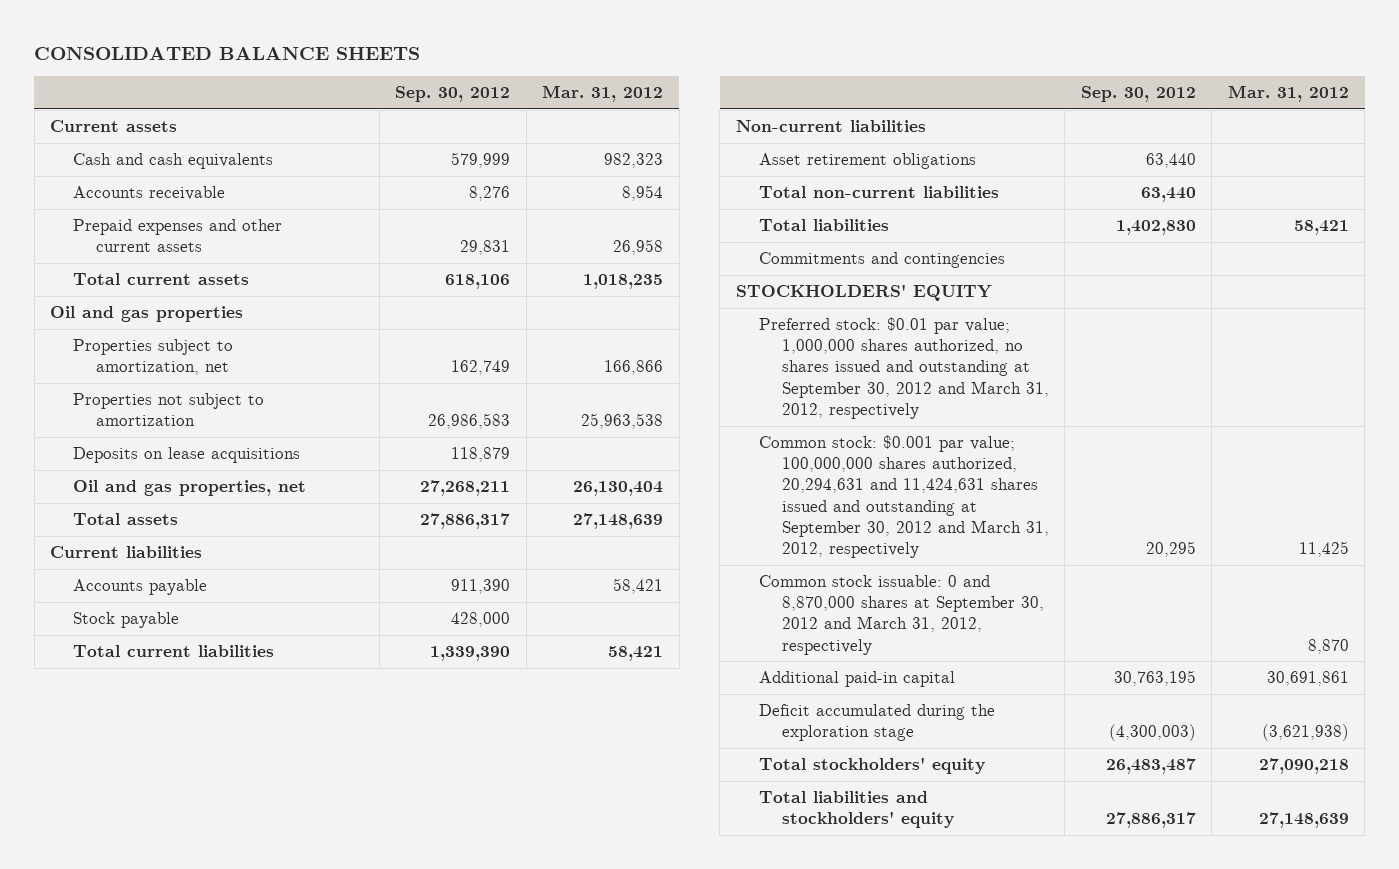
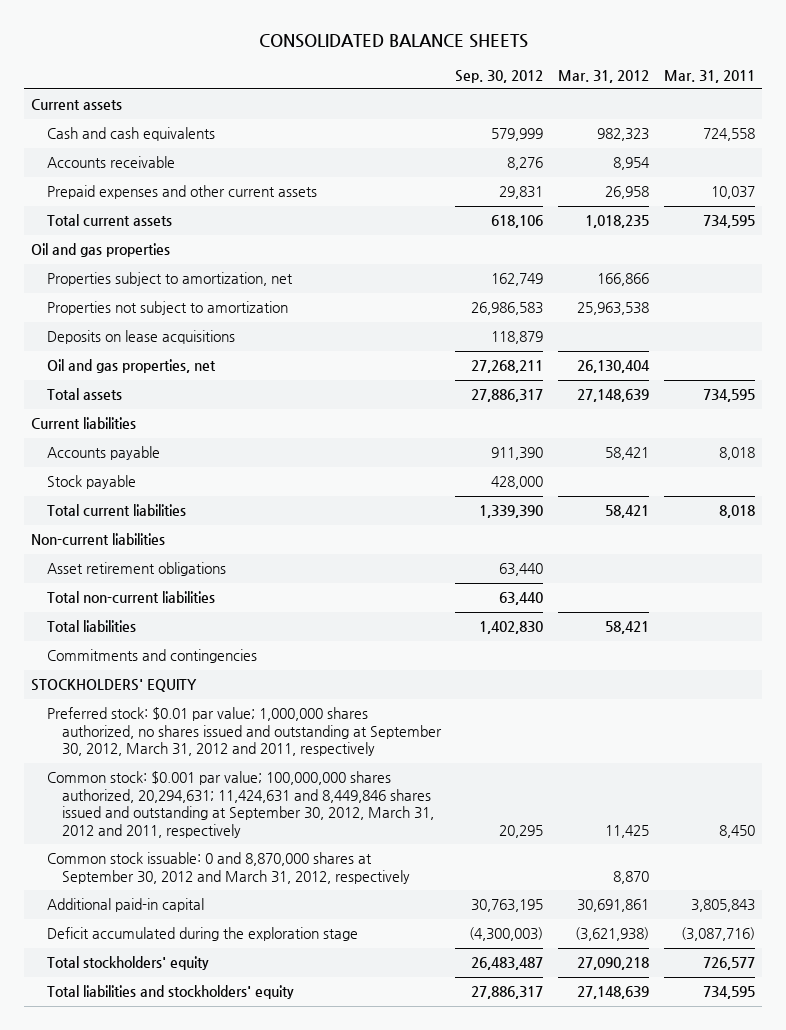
- | Sep. 30, 2012 | Mar. 31, 2012
+ | Sep. 30, 2012 | Mar. 31, 2012 | Mar. 31, 2011
- Preferred stock: $0.01 par value; 1,000,000 shares authorized, no shares issued and outstanding at September 30, 2012 and March 31, 2012, respectively
- Common stock: $0.001 par value; 100,000,000 shares authorized, 20,294,631 and 11,424,631 shares issued and outstanding at September 30, 2012 and March 31, 2012, respectively | 20,295 | 11,425
+ Preferred stock: $0.01 par value; 1,000,000 shares authorized, no shares issued and outstanding at September 30, 2012, March 31, 2012 and 2011, respectively
+ Common stock: $0.001 par value; 100,000,000 shares authorized, 20,294,631; 11,424,631 and 8,449,846 shares issued and outstanding at September 30, 2012, March 31, 2012 and 2011, respectively | 20,295 | 11,425 | 8,450

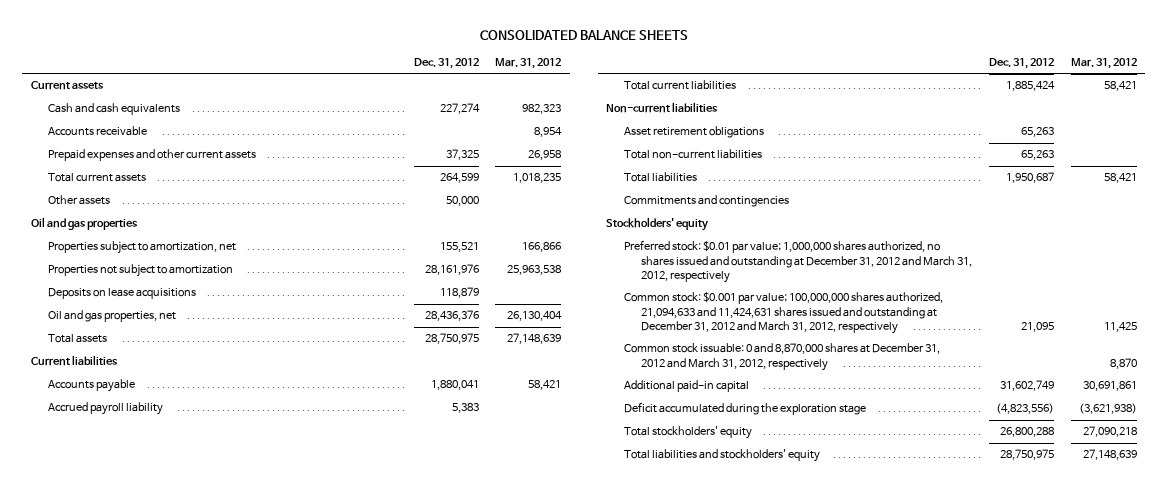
- | Sep. 30, 2012 | Mar. 31, 2012 | Mar. 31, 2011
+ | Dec. 31, 2012 | Mar. 31, 2012
+ Other assets | 50,000 |
- Stock payable | 428,000 | |
+ Accrued payroll liability | 5,383 |
- STOCKHOLDERS' EQUITY
- Preferred stock: $0.01 par value; 1,000,000 shares authorized, no shares issued and outstanding at September 30, 2012, March 31, 2012 and 2011, respectively
- Common stock: $0.001 par value; 100,000,000 shares authorized, 20,294,631; 11,424,631 and 8,449,846 shares issued and outstanding at September 30, 2012, March 31, 2012 and 2011, respectively | 20,295 | 11,425 | 8,450
- Common stock issuable: 0 and 8,870,000 shares at September 30, 2012 and March 31, 2012, respectively | | 8,870 |
+ Stockholders' equity
+ Preferred stock: $0.01 par value; 1,000,000 shares authorized, no shares issued and outstanding at December 31, 2012 and March 31, 2012, respectively
+ Common stock: $0.001 par value; 100,000,000 shares authorized, 21,094,633 and 11,424,631 shares issued and outstanding at December 31, 2012 and March 31, 2012, respectively | 21,095 | 11,425
+ Common stock issuable: 0 and 8,870,000 shares at December 31, 2012 and March 31, 2012, respectively | | 8,870

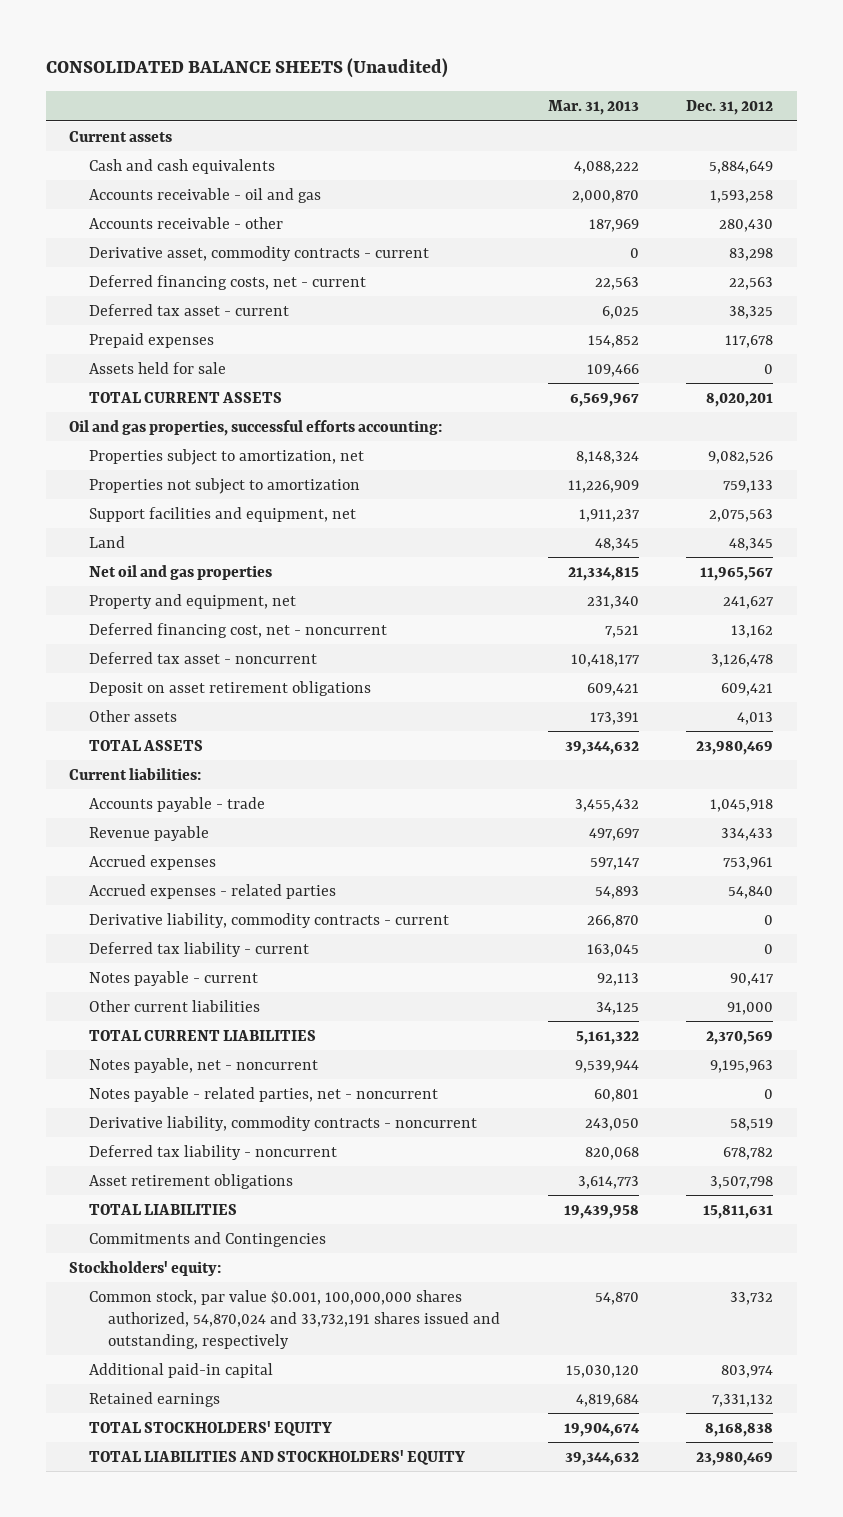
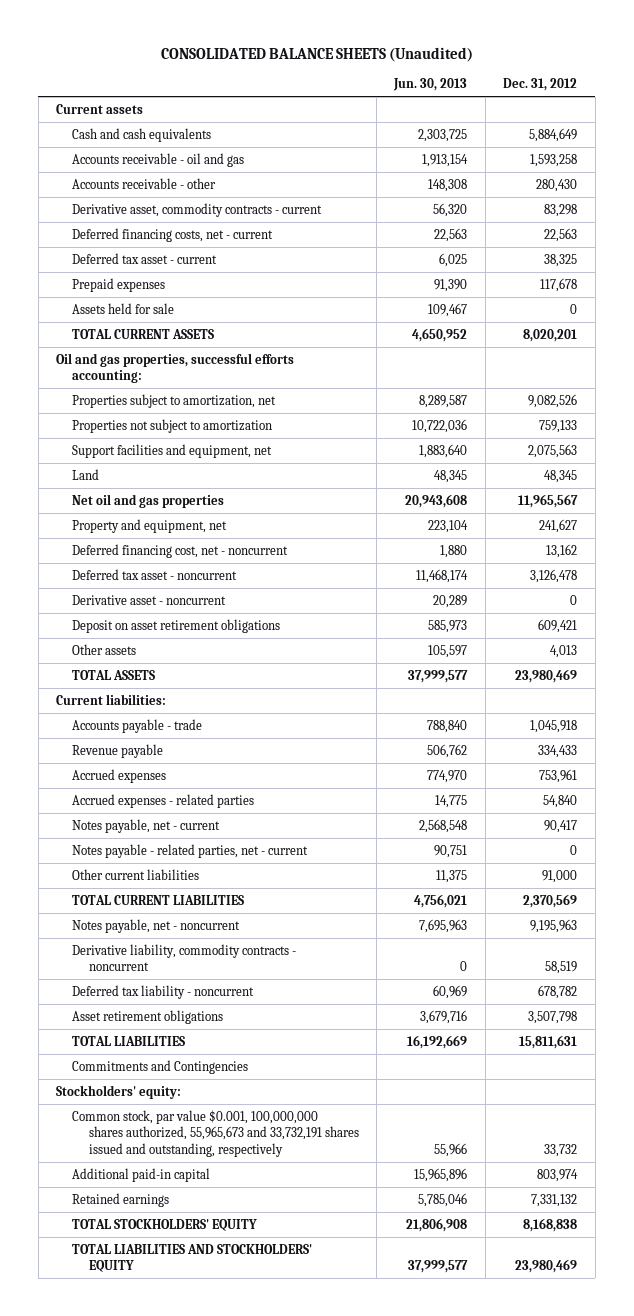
- | Mar. 31, 2013 | Dec. 31, 2012
+ | Jun. 30, 2013 | Dec. 31, 2012
+ Derivative asset - noncurrent | 20,289 | 0
- Derivative liability, commodity contracts - current | 266,870 | 0
- Deferred tax liability - current | 163,045 | 0
- Notes payable - current | 92,113 | 90,417
+ Notes payable, net - current | 2,568,548 | 90,417
+ Notes payable - related parties, net - current | 90,751 | 0
- Notes payable - related parties, net - noncurrent | 60,801 | 0
- Common stock, par value $0.001, 100,000,000 shares authorized, 54,870,024 and 33,732,191 shares issued and outstanding, respectively | 54,870 | 33,732
+ Common stock, par value $0.001, 100,000,000 shares authorized, 55,965,673 and 33,732,191 shares issued and outstanding, respectively | 55,966 | 33,732

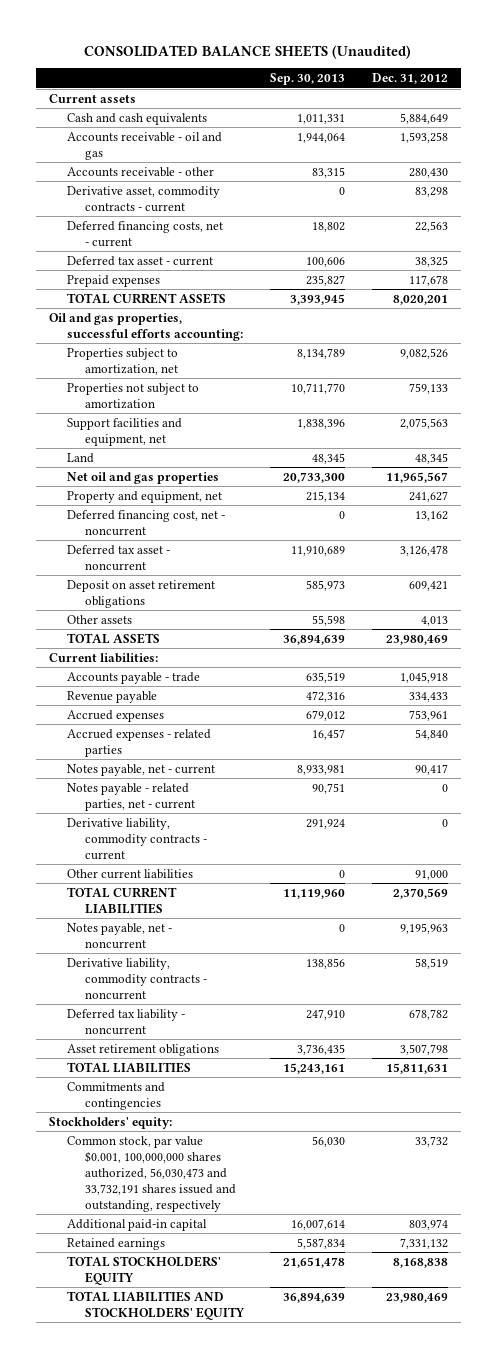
- | Jun. 30, 2013 | Dec. 31, 2012
+ | Sep. 30, 2013 | Dec. 31, 2012
- Assets held for sale | 109,467 | 0
- Derivative asset - noncurrent | 20,289 | 0
+ Derivative liability, commodity contracts - current | 291,924 | 0
- Commitments and Contingencies
+ Commitments and contingencies
- Common stock, par value $0.001, 100,000,000 shares authorized, 55,965,673 and 33,732,191 shares issued and outstanding, respectively | 55,966 | 33,732
+ Common stock, par value $0.001, 100,000,000 shares authorized, 56,030,473 and 33,732,191 shares issued and outstanding, respectively | 56,030 | 33,732

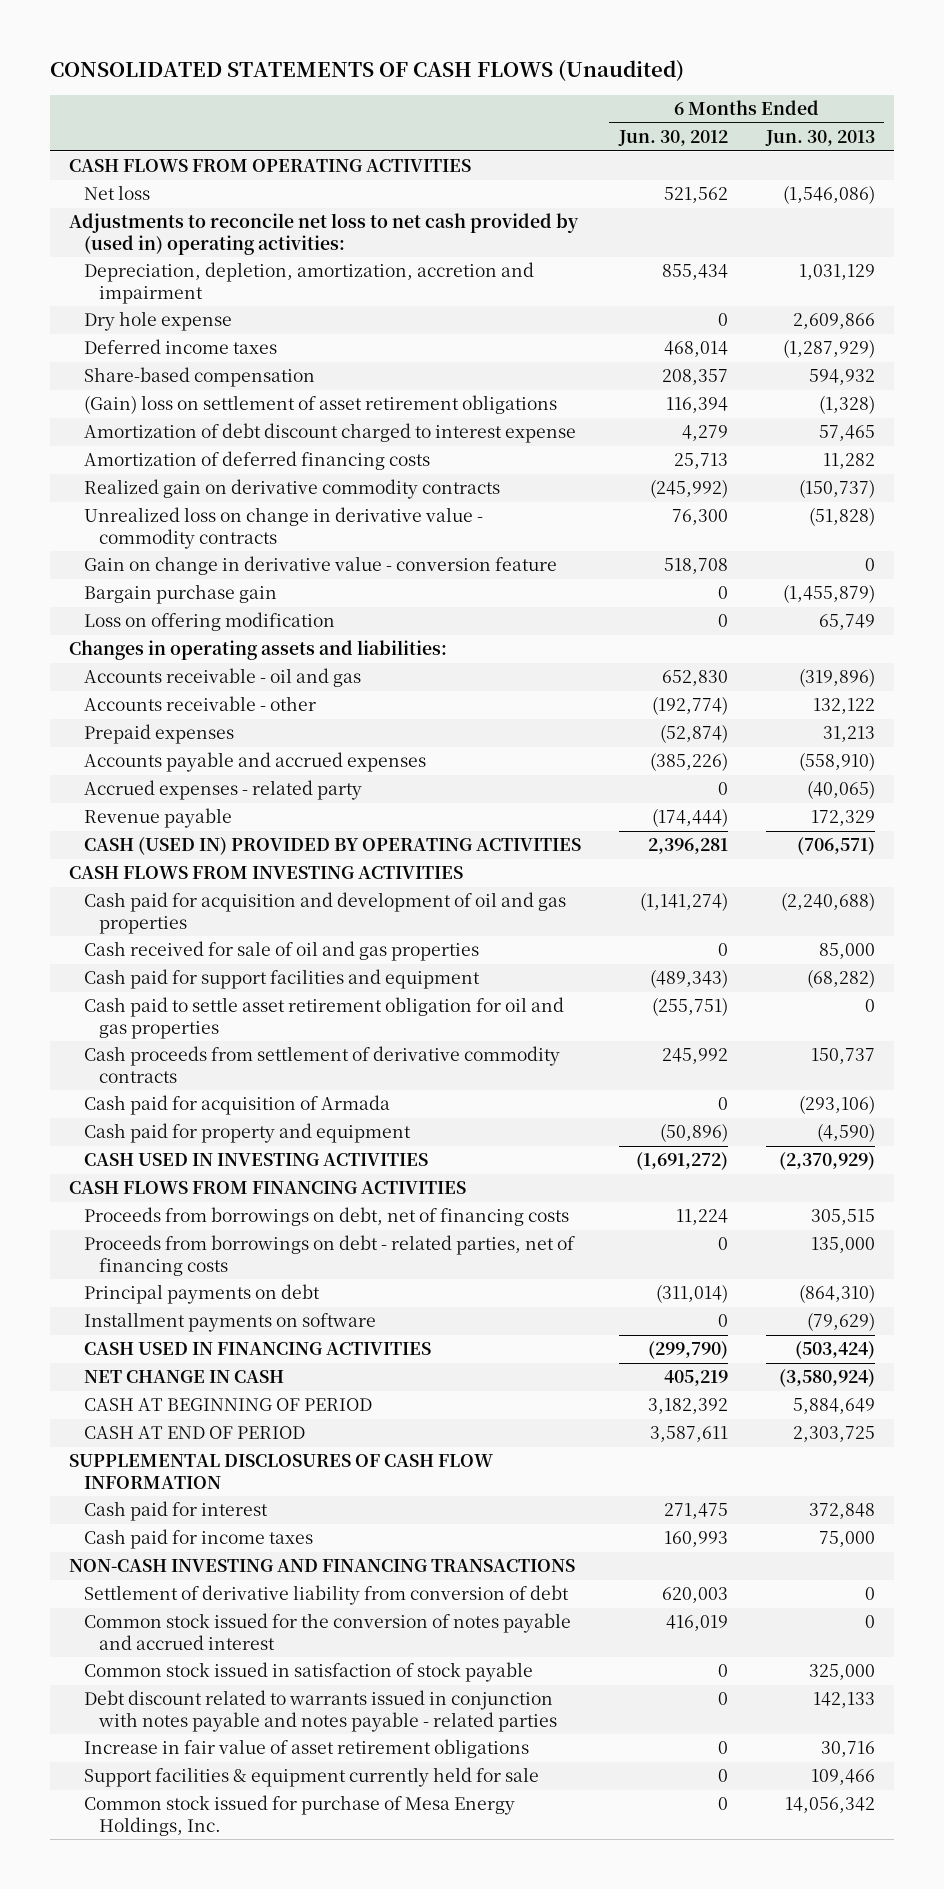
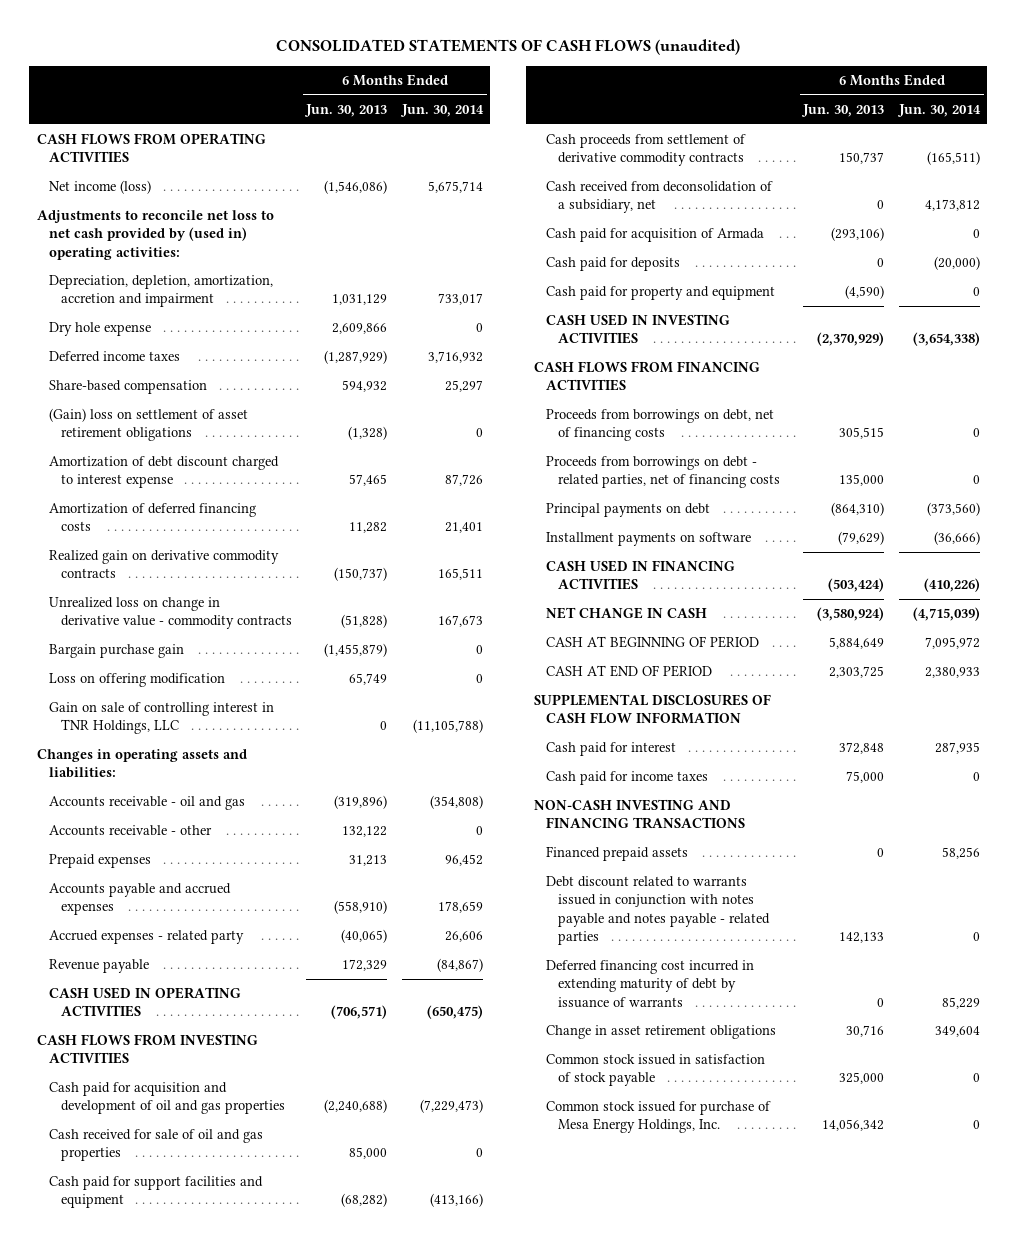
- CONSOLIDATED STATEMENTS OF CASH FLOWS (Unaudited)
+ CONSOLIDATED STATEMENTS OF CASH FLOWS (unaudited)
- | 6 Months Ended Jun. 30, 2012 | 6 Months Ended Jun. 30, 2013
+ | 6 Months Ended Jun. 30, 2013 | 6 Months Ended Jun. 30, 2014
- Net loss | 521,562 | (1,546,086)
+ Net income (loss) | (1,546,086) | 5,675,714
- Gain on change in derivative value - conversion feature | 518,708 | 0
+ Gain on sale of controlling interest in TNR Holdings, LLC | 0 | (11,105,788)
- CASH (USED IN) PROVIDED BY OPERATING ACTIVITIES | 2,396,281 | (706,571)
+ CASH USED IN OPERATING ACTIVITIES | (706,571) | (650,475)
- Cash paid to settle asset retirement obligation for oil and gas properties | (255,751) | 0
+ Cash received from deconsolidation of a subsidiary, net | 0 | 4,173,812
+ Cash paid for deposits | 0 | (20,000)
- Settlement of derivative liability from conversion of debt | 620,003 | 0
- Common stock issued for the conversion of notes payable and accrued interest | 416,019 | 0
+ Financed prepaid assets | 0 | 58,256
- Increase in fair value of asset retirement obligations | 0 | 30,716
- Support facilities & equipment currently held for sale | 0 | 109,466
+ Deferred financing cost incurred in extending maturity of debt by issuance of warrants | 0 | 85,229
+ Change in asset retirement obligations | 30,716 | 349,604
moved down: Common stock issued in satisfaction of stock payable | 325,000 | 0

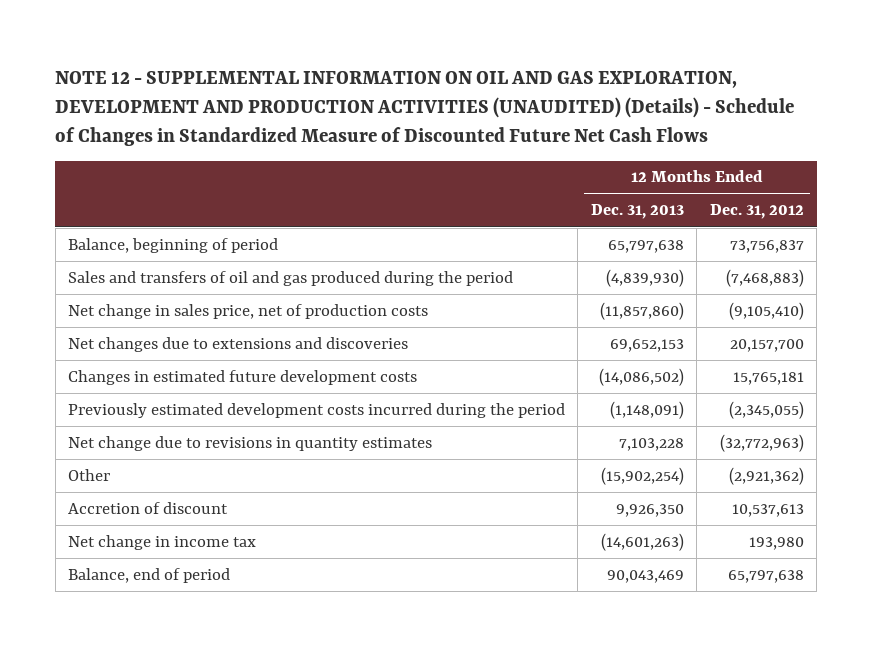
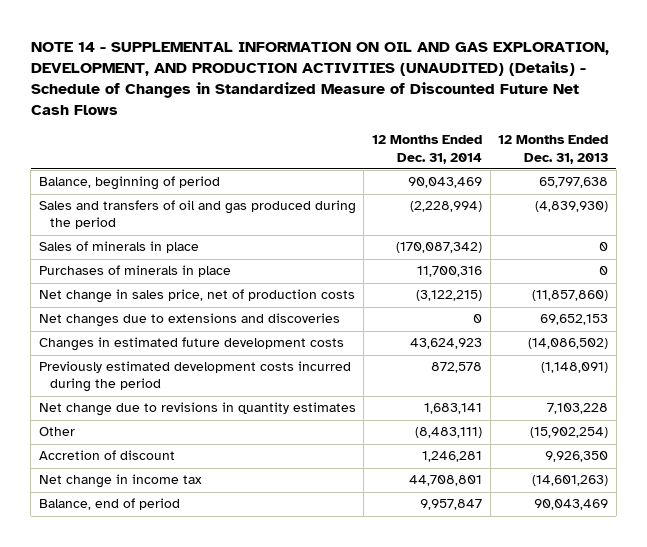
- NOTE 12 - SUPPLEMENTAL INFORMATION ON OIL AND GAS EXPLORATION, DEVELOPMENT AND PRODUCTION ACTIVITIES (UNAUDITED) (Details) - Schedule of Changes in Standardized Measure of Discounted Future Net Cash Flows
+ NOTE 14 - SUPPLEMENTAL INFORMATION ON OIL AND GAS EXPLORATION, DEVELOPMENT, AND PRODUCTION ACTIVITIES (UNAUDITED) (Details) - Schedule of Changes in Standardized Measure of Discounted Future Net Cash Flows
- | 12 Months Ended Dec. 31, 2013 | 12 Months Ended Dec. 31, 2012
+ | 12 Months Ended Dec. 31, 2014 | 12 Months Ended Dec. 31, 2013
+ Sales of minerals in place | (170,087,342) | 0
+ Purchases of minerals in place | 11,700,316 | 0

